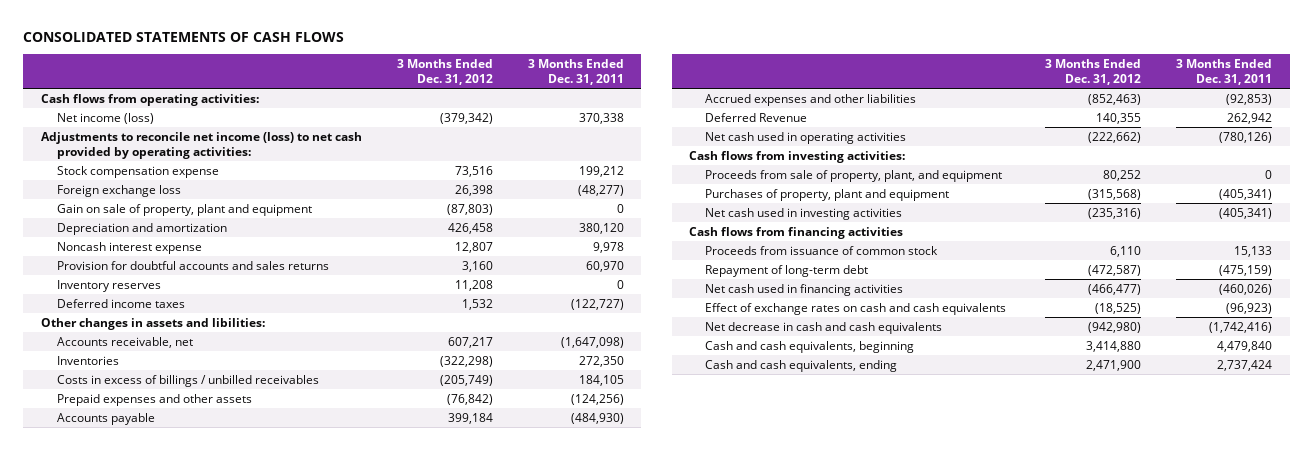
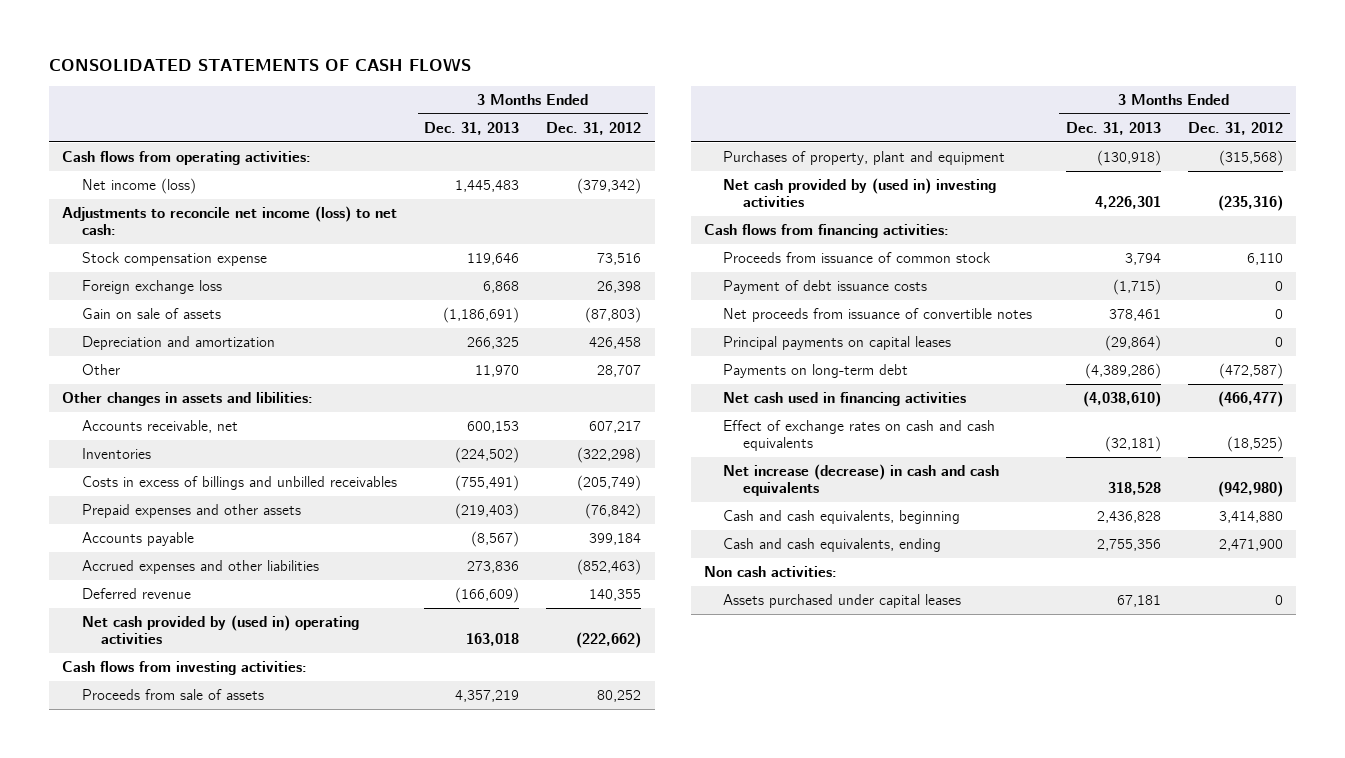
- | 3 Months Ended Dec. 31, 2012 | 3 Months Ended Dec. 31, 2011
+ | 3 Months Ended Dec. 31, 2013 | 3 Months Ended Dec. 31, 2012
- Adjustments to reconcile net income (loss) to net cash provided by operating activities:
+ Adjustments to reconcile net income (loss) to net cash:
- Gain on sale of property, plant and equipment | (87,803) | 0
+ Gain on sale of assets | (1,186,691) | (87,803)
- Noncash interest expense | 12,807 | 9,978
- Provision for doubtful accounts and sales returns | 3,160 | 60,970
- Inventory reserves | 11,208 | 0
- Deferred income taxes | 1,532 | (122,727)
+ Other | 11,970 | 28,707
- Costs in excess of billings / unbilled receivables | (205,749) | 184,105
+ Costs in excess of billings and unbilled receivables | (755,491) | (205,749)
- Deferred Revenue | 140,355 | 262,942
- Net cash used in operating activities | (222,662) | (780,126)
+ Deferred revenue | (166,609) | 140,355
+ Net cash provided by (used in) operating activities | 163,018 | (222,662)
- Proceeds from sale of property, plant, and equipment | 80,252 | 0
+ Proceeds from sale of assets | 4,357,219 | 80,252
- Net cash used in investing activities | (235,316) | (405,341)
- Cash flows from financing activities
+ Net cash provided by (used in) investing activities | 4,226,301 | (235,316)
+ Cash flows from financing activities:
- Repayment of long-term debt | (472,587) | (475,159)
+ Payment of debt issuance costs | (1,715) | 0
+ Net proceeds from issuance of convertible notes | 378,461 | 0
+ Principal payments on capital leases | (29,864) | 0
+ Payments on long-term debt | (4,389,286) | (472,587)
- Net decrease in cash and cash equivalents | (942,980) | (1,742,416)
+ Net increase (decrease) in cash and cash equivalents | 318,528 | (942,980)
+ Non cash activities:
+ Assets purchased under capital leases | 67,181 | 0

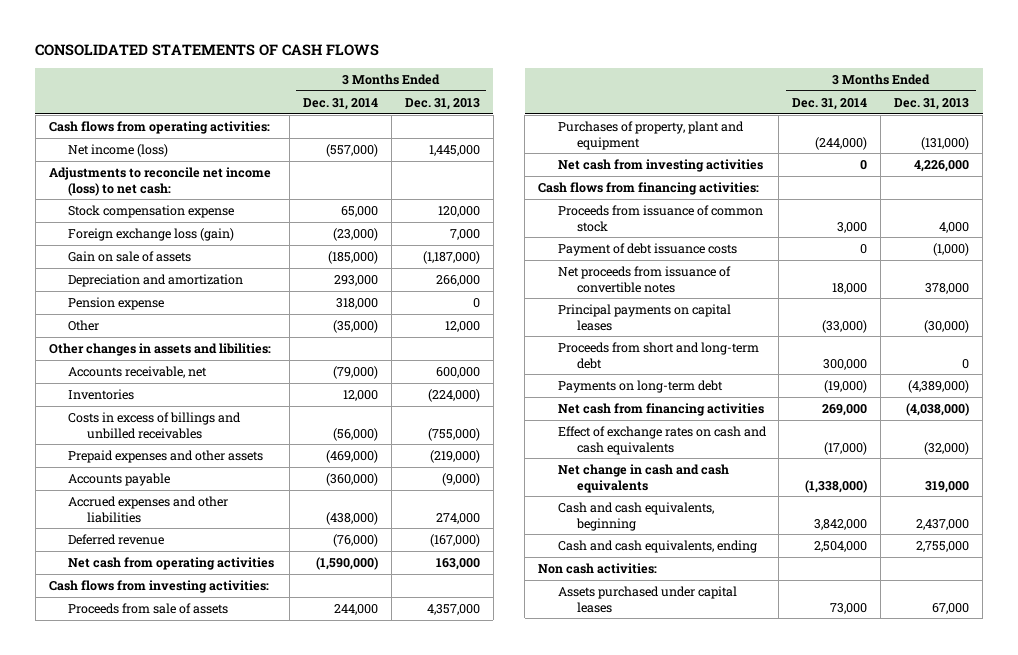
- | 3 Months Ended Dec. 31, 2013 | 3 Months Ended Dec. 31, 2012
+ | 3 Months Ended Dec. 31, 2014 | 3 Months Ended Dec. 31, 2013
- Net income (loss) | 1,445,483 | (379,342)
+ Net income (loss) | (557,000) | 1,445,000
- Stock compensation expense | 119,646 | 73,516
- Foreign exchange loss | 6,868 | 26,398
- Gain on sale of assets | (1,186,691) | (87,803)
- Depreciation and amortization | 266,325 | 426,458
- Other | 11,970 | 28,707
+ Stock compensation expense | 65,000 | 120,000
+ Foreign exchange loss (gain) | (23,000) | 7,000
+ Gain on sale of assets | (185,000) | (1,187,000)
+ Depreciation and amortization | 293,000 | 266,000
+ Pension expense | 318,000 | 0
+ Other | (35,000) | 12,000
- Accounts receivable, net | 600,153 | 607,217
- Inventories | (224,502) | (322,298)
- Costs in excess of billings and unbilled receivables | (755,491) | (205,749)
- Prepaid expenses and other assets | (219,403) | (76,842)
- Accounts payable | (8,567) | 399,184
- Accrued expenses and other liabilities | 273,836 | (852,463)
- Deferred revenue | (166,609) | 140,355
- Net cash provided by (used in) operating activities | 163,018 | (222,662)
+ Accounts receivable, net | (79,000) | 600,000
+ Inventories | 12,000 | (224,000)
+ Costs in excess of billings and unbilled receivables | (56,000) | (755,000)
+ Prepaid expenses and other assets | (469,000) | (219,000)
+ Accounts payable | (360,000) | (9,000)
+ Accrued expenses and other liabilities | (438,000) | 274,000
+ Deferred revenue | (76,000) | (167,000)
+ Net cash from operating activities | (1,590,000) | 163,000
- Proceeds from sale of assets | 4,357,219 | 80,252
- Purchases of property, plant and equipment | (130,918) | (315,568)
- Net cash provided by (used in) investing activities | 4,226,301 | (235,316)
+ Proceeds from sale of assets | 244,000 | 4,357,000
+ Purchases of property, plant and equipment | (244,000) | (131,000)
+ Net cash from investing activities | 0 | 4,226,000
- Proceeds from issuance of common stock | 3,794 | 6,110
- Payment of debt issuance costs | (1,715) | 0
- Net proceeds from issuance of convertible notes | 378,461 | 0
- Principal payments on capital leases | (29,864) | 0
- Payments on long-term debt | (4,389,286) | (472,587)
- Net cash used in financing activities | (4,038,610) | (466,477)
- Effect of exchange rates on cash and cash equivalents | (32,181) | (18,525)
- Net increase (decrease) in cash and cash equivalents | 318,528 | (942,980)
- Cash and cash equivalents, beginning | 2,436,828 | 3,414,880
- Cash and cash equivalents, ending | 2,755,356 | 2,471,900
+ Proceeds from issuance of common stock | 3,000 | 4,000
+ Payment of debt issuance costs | 0 | (1,000)
+ Net proceeds from issuance of convertible notes | 18,000 | 378,000
+ Principal payments on capital leases | (33,000) | (30,000)
+ Proceeds from short and long-term debt | 300,000 | 0
+ Payments on long-term debt | (19,000) | (4,389,000)
+ Net cash from financing activities | 269,000 | (4,038,000)
+ Effect of exchange rates on cash and cash equivalents | (17,000) | (32,000)
+ Net change in cash and cash equivalents | (1,338,000) | 319,000
+ Cash and cash equivalents, beginning | 3,842,000 | 2,437,000
+ Cash and cash equivalents, ending | 2,504,000 | 2,755,000
- Assets purchased under capital leases | 67,181 | 0
+ Assets purchased under capital leases | 73,000 | 67,000

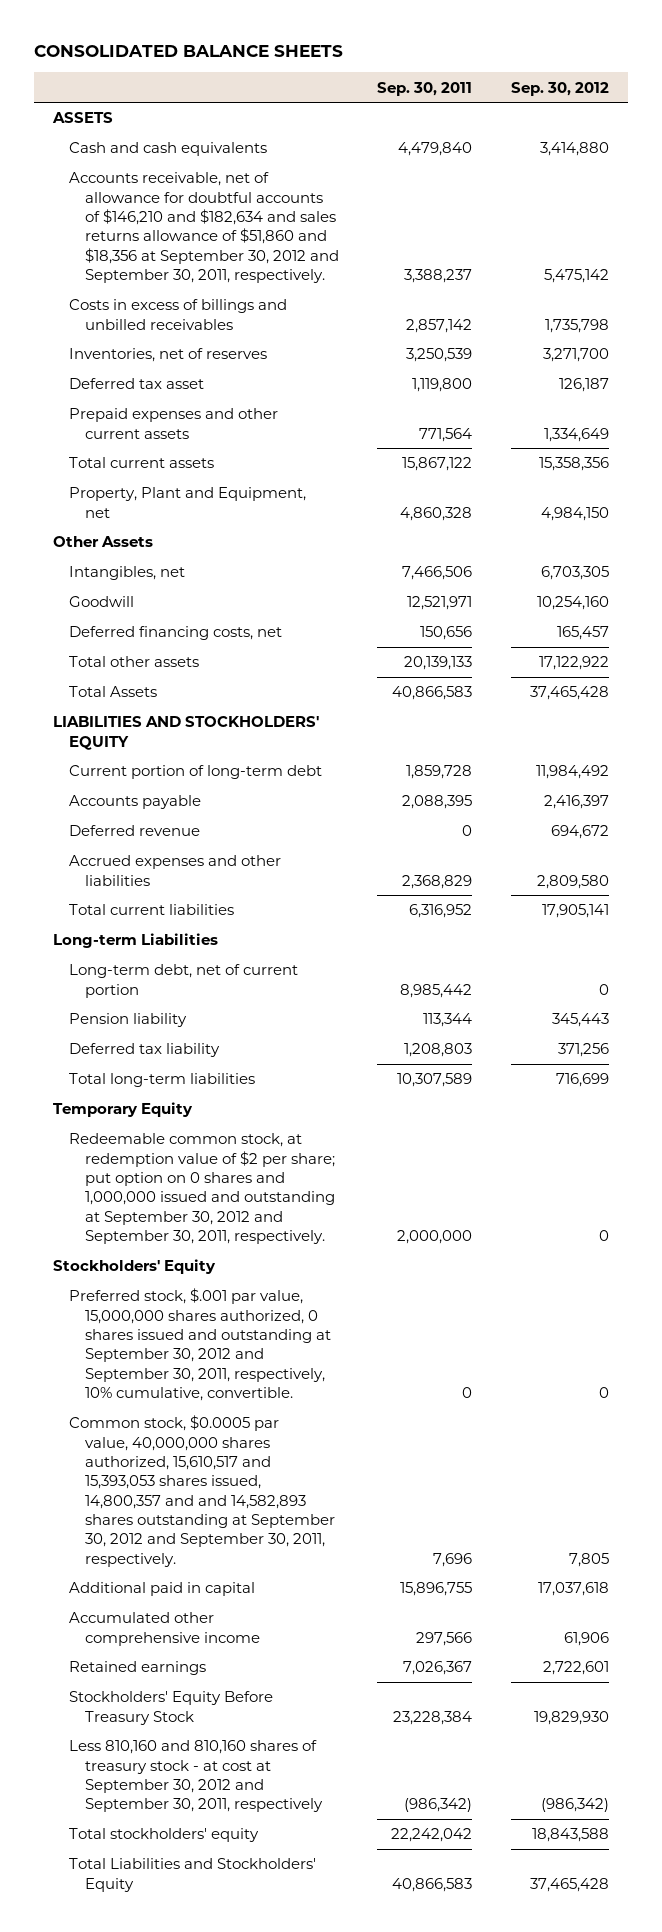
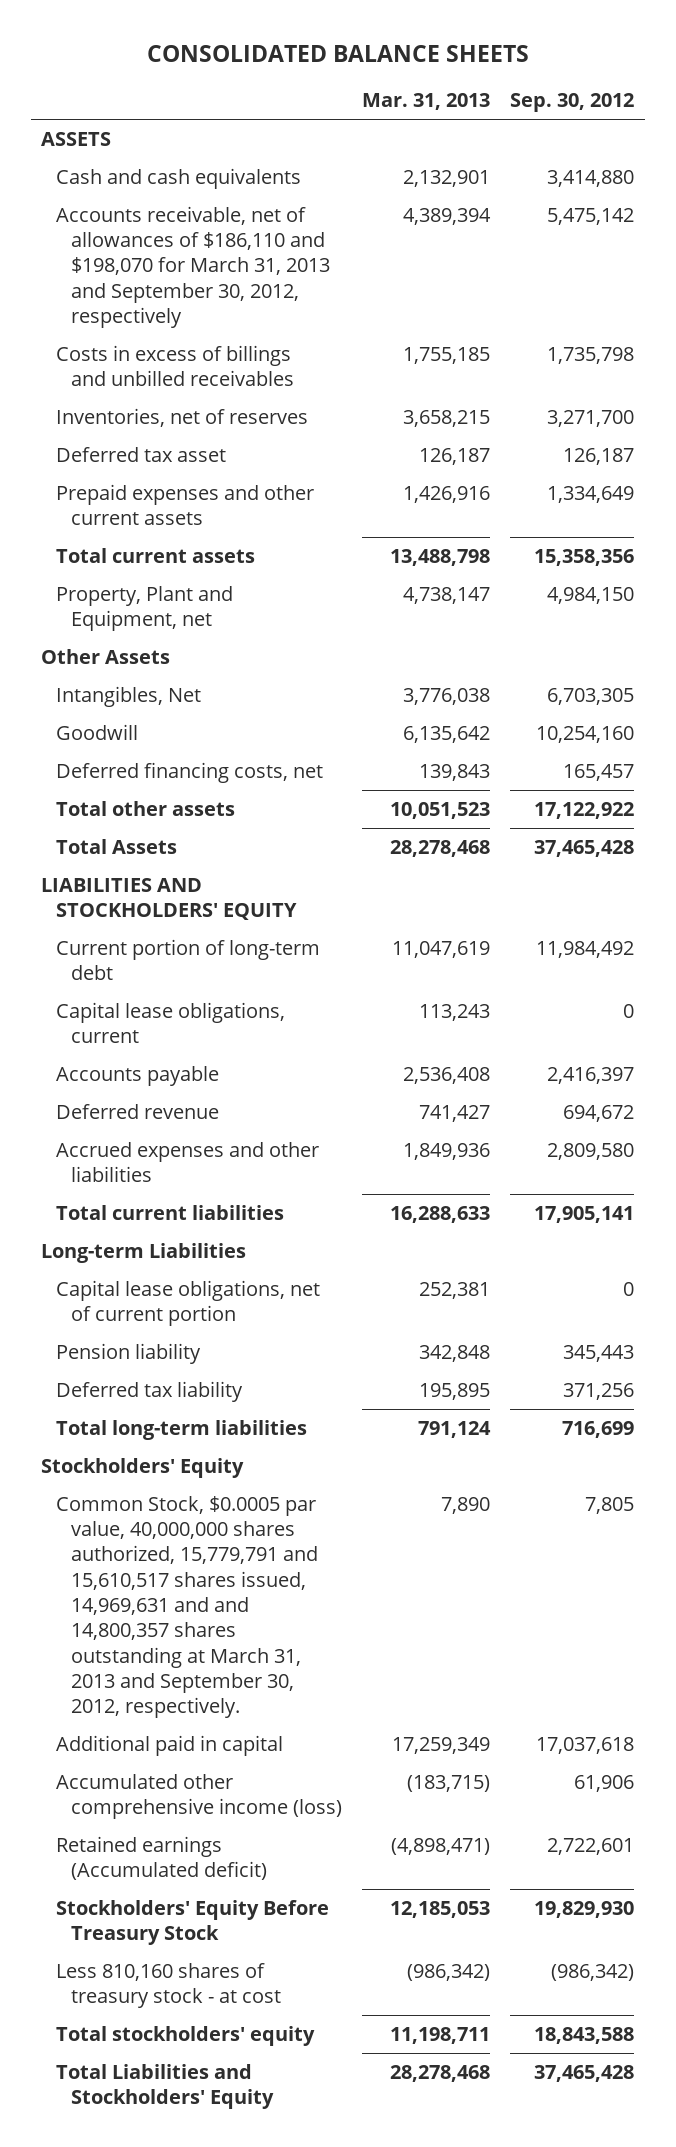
- | Sep. 30, 2011 | Sep. 30, 2012
+ | Mar. 31, 2013 | Sep. 30, 2012
- Accounts receivable, net of allowance for doubtful accounts of $146,210 and $182,634 and sales returns allowance of $51,860 and $18,356 at September 30, 2012 and September 30, 2011, respectively. | 3,388,237 | 5,475,142
+ Accounts receivable, net of allowances of $186,110 and $198,070 for March 31, 2013 and September 30, 2012, respectively | 4,389,394 | 5,475,142
- Intangibles, net | 7,466,506 | 6,703,305
+ Intangibles, Net | 3,776,038 | 6,703,305
+ Capital lease obligations, current | 113,243 | 0
- Long-term debt, net of current portion | 8,985,442 | 0
+ Capital lease obligations, net of current portion | 252,381 | 0
- Temporary Equity
- Redeemable common stock, at redemption value of $2 per share; put option on 0 shares and 1,000,000 issued and outstanding at September 30, 2012 and September 30, 2011, respectively. | 2,000,000 | 0
- Preferred stock, $.001 par value, 15,000,000 shares authorized, 0 shares issued and outstanding at September 30, 2012 and September 30, 2011, respectively, 10% cumulative, convertible. | 0 | 0
- Common stock, $0.0005 par value, 40,000,000 shares authorized, 15,610,517 and 15,393,053 shares issued, 14,800,357 and and 14,582,893 shares outstanding at September 30, 2012 and September 30, 2011, respectively. | 7,696 | 7,805
+ Common Stock, $0.0005 par value, 40,000,000 shares authorized, 15,779,791 and 15,610,517 shares issued, 14,969,631 and and 14,800,357 shares outstanding at March 31, 2013 and September 30, 2012, respectively. | 7,890 | 7,805
- Accumulated other comprehensive income | 297,566 | 61,906
- Retained earnings | 7,026,367 | 2,722,601
+ Accumulated other comprehensive income (loss) | (183,715) | 61,906
+ Retained earnings (Accumulated deficit) | (4,898,471) | 2,722,601
- Less 810,160 and 810,160 shares of treasury stock - at cost at September 30, 2012 and September 30, 2011, respectively | (986,342) | (986,342)
+ Less 810,160 shares of treasury stock - at cost | (986,342) | (986,342)

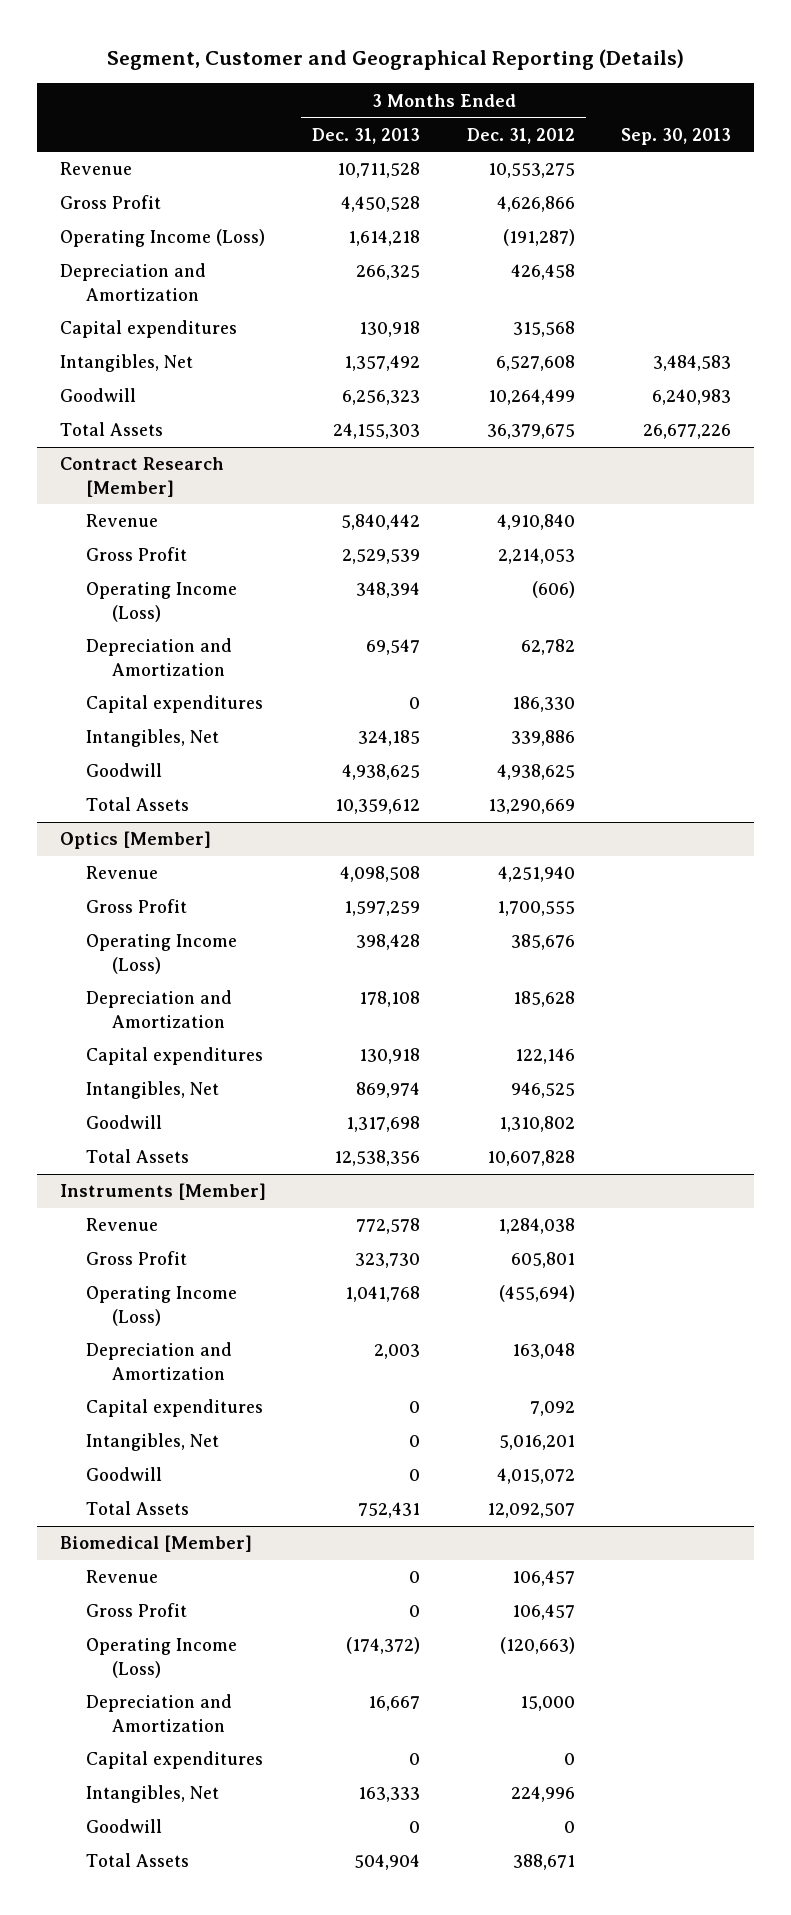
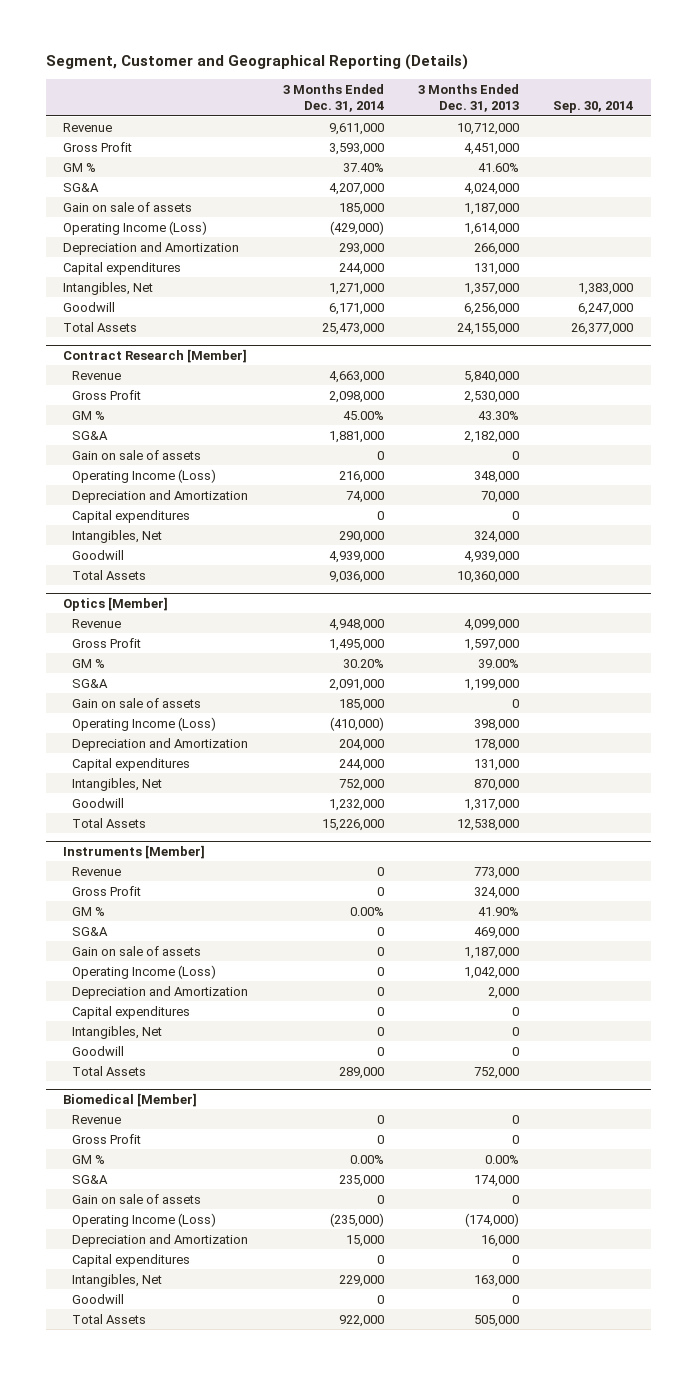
- | 3 Months Ended Dec. 31, 2013 | 3 Months Ended Dec. 31, 2012 | Sep. 30, 2013
+ | 3 Months Ended Dec. 31, 2014 | 3 Months Ended Dec. 31, 2013 | Sep. 30, 2014
- Revenue | 10,711,528 | 10,553,275 |
- Gross Profit | 4,450,528 | 4,626,866 |
- Operating Income (Loss) | 1,614,218 | (191,287) |
- Depreciation and Amortization | 266,325 | 426,458 |
- Capital expenditures | 130,918 | 315,568 |
- Intangibles, Net | 1,357,492 | 6,527,608 | 3,484,583
- Goodwill | 6,256,323 | 10,264,499 | 6,240,983
- Total Assets | 24,155,303 | 36,379,675 | 26,677,226
+ Revenue | 9,611,000 | 10,712,000 |
+ Gross Profit | 3,593,000 | 4,451,000 |
+ GM % | 37.40% | 41.60% |
+ SG&A | 4,207,000 | 4,024,000 |
+ Gain on sale of assets | 185,000 | 1,187,000 |
+ Operating Income (Loss) | (429,000) | 1,614,000 |
+ Depreciation and Amortization | 293,000 | 266,000 |
+ Capital expenditures | 244,000 | 131,000 |
+ Intangibles, Net | 1,271,000 | 1,357,000 | 1,383,000
+ Goodwill | 6,171,000 | 6,256,000 | 6,247,000
+ Total Assets | 25,473,000 | 24,155,000 | 26,377,000
@ Contract Research [Member]
- Revenue | 5,840,442 | 4,910,840 |
- Gross Profit | 2,529,539 | 2,214,053 |
- Operating Income (Loss) | 348,394 | (606) |
- Depreciation and Amortization | 69,547 | 62,782 |
+ Revenue | 4,663,000 | 5,840,000 |
+ Gross Profit | 2,098,000 | 2,530,000 |
+ GM % | 45.00% | 43.30% |
+ SG&A | 1,881,000 | 2,182,000 |
+ Gain on sale of assets | 0 | 0 |
+ Operating Income (Loss) | 216,000 | 348,000 |
+ Depreciation and Amortization | 74,000 | 70,000 |
- Intangibles, Net | 324,185 | 339,886 |
- Goodwill | 4,938,625 | 4,938,625 |
- Total Assets | 10,359,612 | 13,290,669 |
+ Intangibles, Net | 290,000 | 324,000 |
+ Goodwill | 4,939,000 | 4,939,000 |
+ Total Assets | 9,036,000 | 10,360,000 |
@ Optics [Member]
- Revenue | 4,098,508 | 4,251,940 |
- Gross Profit | 1,597,259 | 1,700,555 |
- Operating Income (Loss) | 398,428 | 385,676 |
- Depreciation and Amortization | 178,108 | 185,628 |
- Capital expenditures | 130,918 | 122,146 |
- Intangibles, Net | 869,974 | 946,525 |
- Goodwill | 1,317,698 | 1,310,802 |
- Total Assets | 12,538,356 | 10,607,828 |
+ Revenue | 4,948,000 | 4,099,000 |
+ Gross Profit | 1,495,000 | 1,597,000 |
+ GM % | 30.20% | 39.00% |
+ SG&A | 2,091,000 | 1,199,000 |
+ Gain on sale of assets | 185,000 | 0 |
+ Operating Income (Loss) | (410,000) | 398,000 |
+ Depreciation and Amortization | 204,000 | 178,000 |
+ Capital expenditures | 244,000 | 131,000 |
+ Intangibles, Net | 752,000 | 870,000 |
+ Goodwill | 1,232,000 | 1,317,000 |
+ Total Assets | 15,226,000 | 12,538,000 |
@ Instruments [Member]
- Revenue | 772,578 | 1,284,038 |
- Gross Profit | 323,730 | 605,801 |
- Operating Income (Loss) | 1,041,768 | (455,694) |
- Depreciation and Amortization | 2,003 | 163,048 |
+ Revenue | 0 | 773,000 |
+ Gross Profit | 0 | 324,000 |
+ GM % | 0.00% | 41.90% |
+ SG&A | 0 | 469,000 |
+ Gain on sale of assets | 0 | 1,187,000 |
+ Operating Income (Loss) | 0 | 1,042,000 |
+ Depreciation and Amortization | 0 | 2,000 |
- Total Assets | 752,431 | 12,092,507 |
+ Total Assets | 289,000 | 752,000 |
@ Biomedical [Member]
- Operating Income (Loss) | (174,372) | (120,663) |
- Depreciation and Amortization | 16,667 | 15,000 |
+ GM % | 0.00% | 0.00% |
+ SG&A | 235,000 | 174,000 |
+ Gain on sale of assets | 0 | 0 |
+ Operating Income (Loss) | (235,000) | (174,000) |
+ Depreciation and Amortization | 15,000 | 16,000 |
- Intangibles, Net | 163,333 | 224,996 |
+ Intangibles, Net | 229,000 | 163,000 |
- Total Assets | 504,904 | 388,671 |
+ Total Assets | 922,000 | 505,000 |

